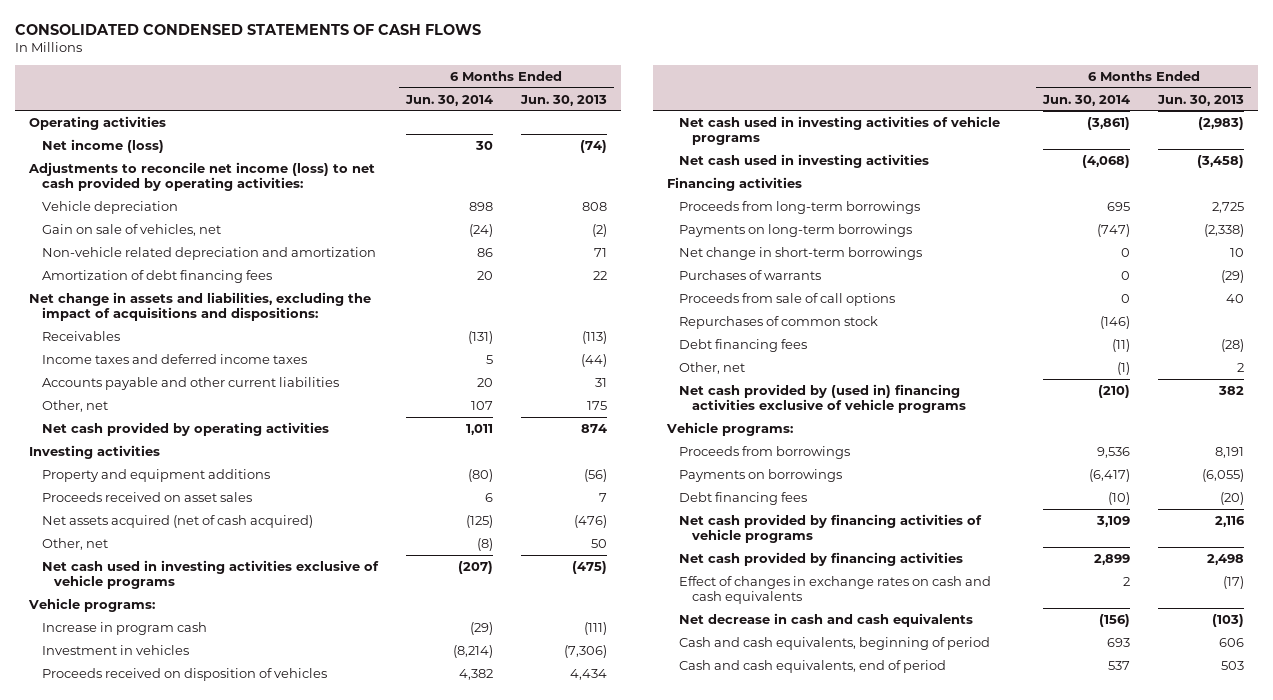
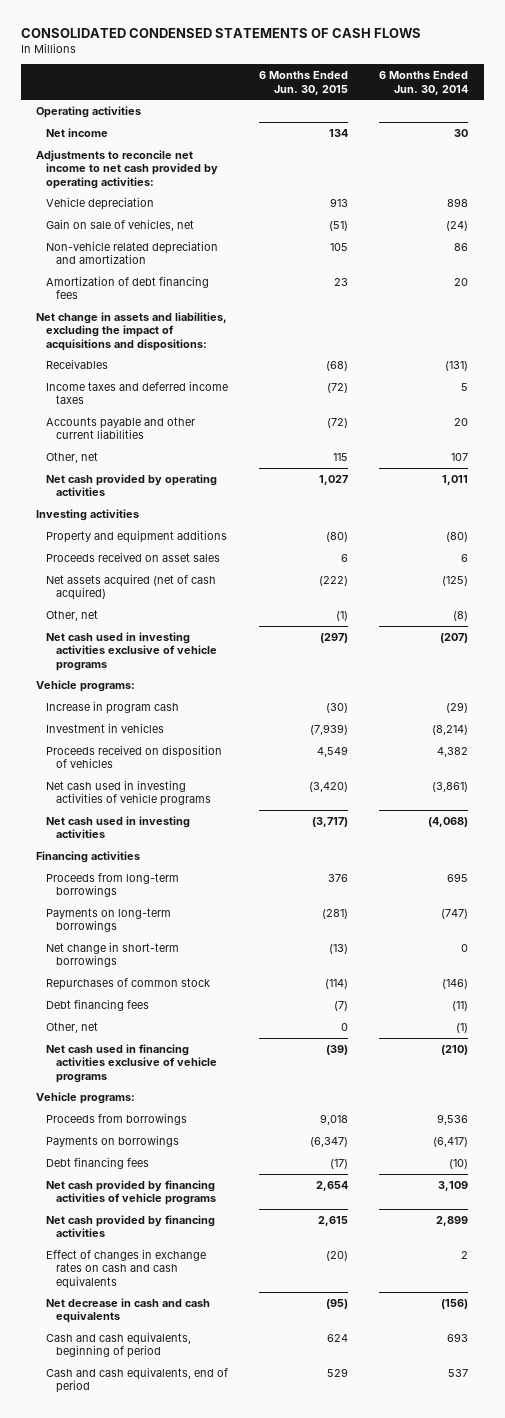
- | 6 Months Ended Jun. 30, 2014 | 6 Months Ended Jun. 30, 2013
+ | 6 Months Ended Jun. 30, 2015 | 6 Months Ended Jun. 30, 2014
- Net income (loss) | 30 | (74)
- Adjustments to reconcile net income (loss) to net cash provided by operating activities:
+ Net income | 134 | 30
+ Adjustments to reconcile net income to net cash provided by operating activities:
- Purchases of warrants | 0 | (29)
- Proceeds from sale of call options | 0 | 40
- Net cash provided by (used in) financing activities exclusive of vehicle programs | (210) | 382
+ Net cash used in financing activities exclusive of vehicle programs | (39) | (210)

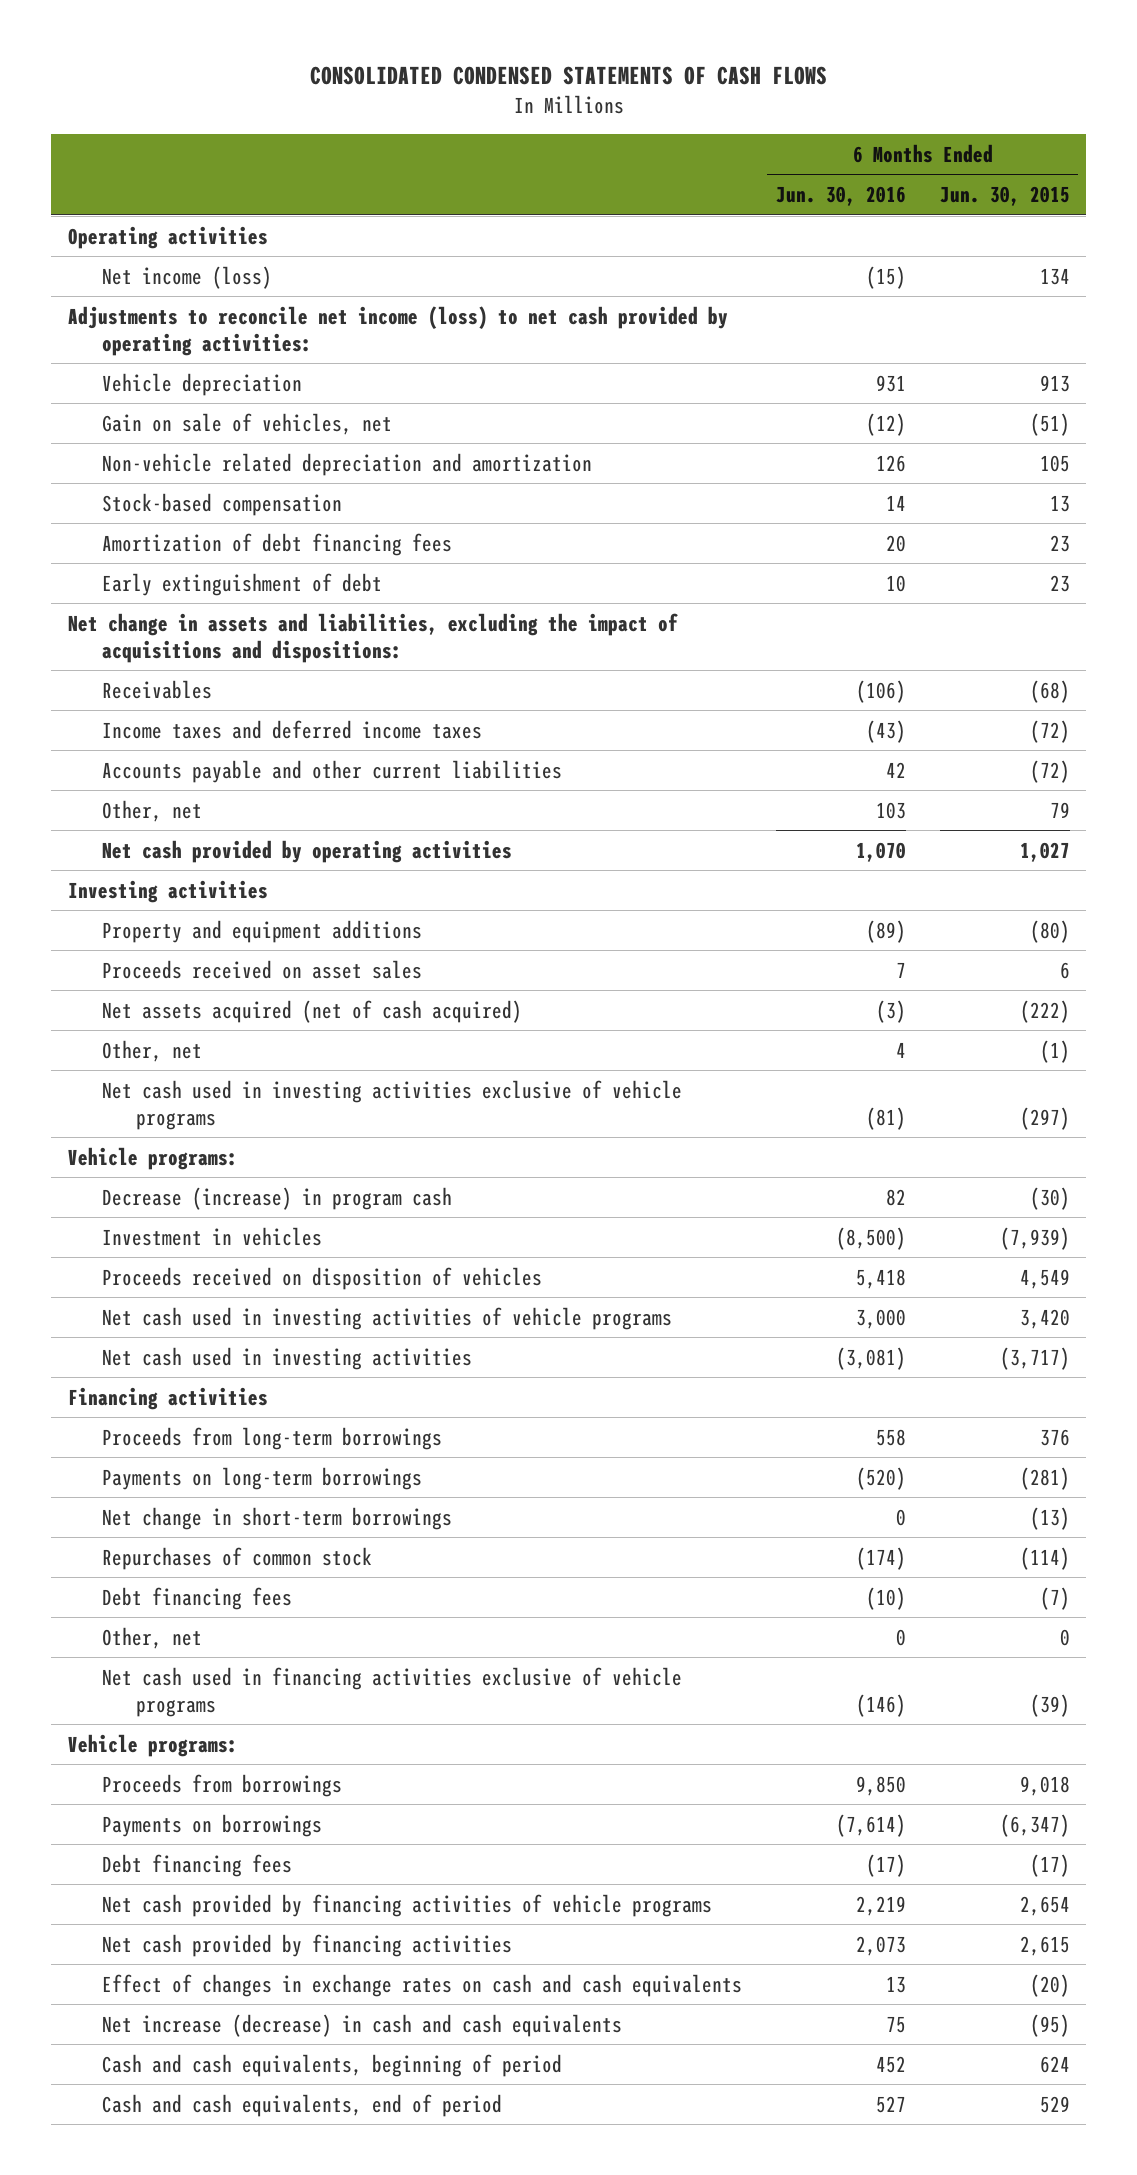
- | 6 Months Ended Jun. 30, 2015 | 6 Months Ended Jun. 30, 2014
+ | 6 Months Ended Jun. 30, 2016 | 6 Months Ended Jun. 30, 2015
- Net income | 134 | 30
- Adjustments to reconcile net income to net cash provided by operating activities:
+ Net income (loss) | (15) | 134
+ Adjustments to reconcile net income (loss) to net cash provided by operating activities:
+ Stock-based compensation | 14 | 13
+ Early extinguishment of debt | 10 | 23
- Other, net | 115 | 107
+ Other, net | 103 | 79
- Increase in program cash | (30) | (29)
+ Decrease (increase) in program cash | 82 | (30)
- Net cash used in investing activities of vehicle programs | (3,420) | (3,861)
+ Net cash used in investing activities of vehicle programs | 3,000 | 3,420
- Net decrease in cash and cash equivalents | (95) | (156)
+ Net increase (decrease) in cash and cash equivalents | 75 | (95)

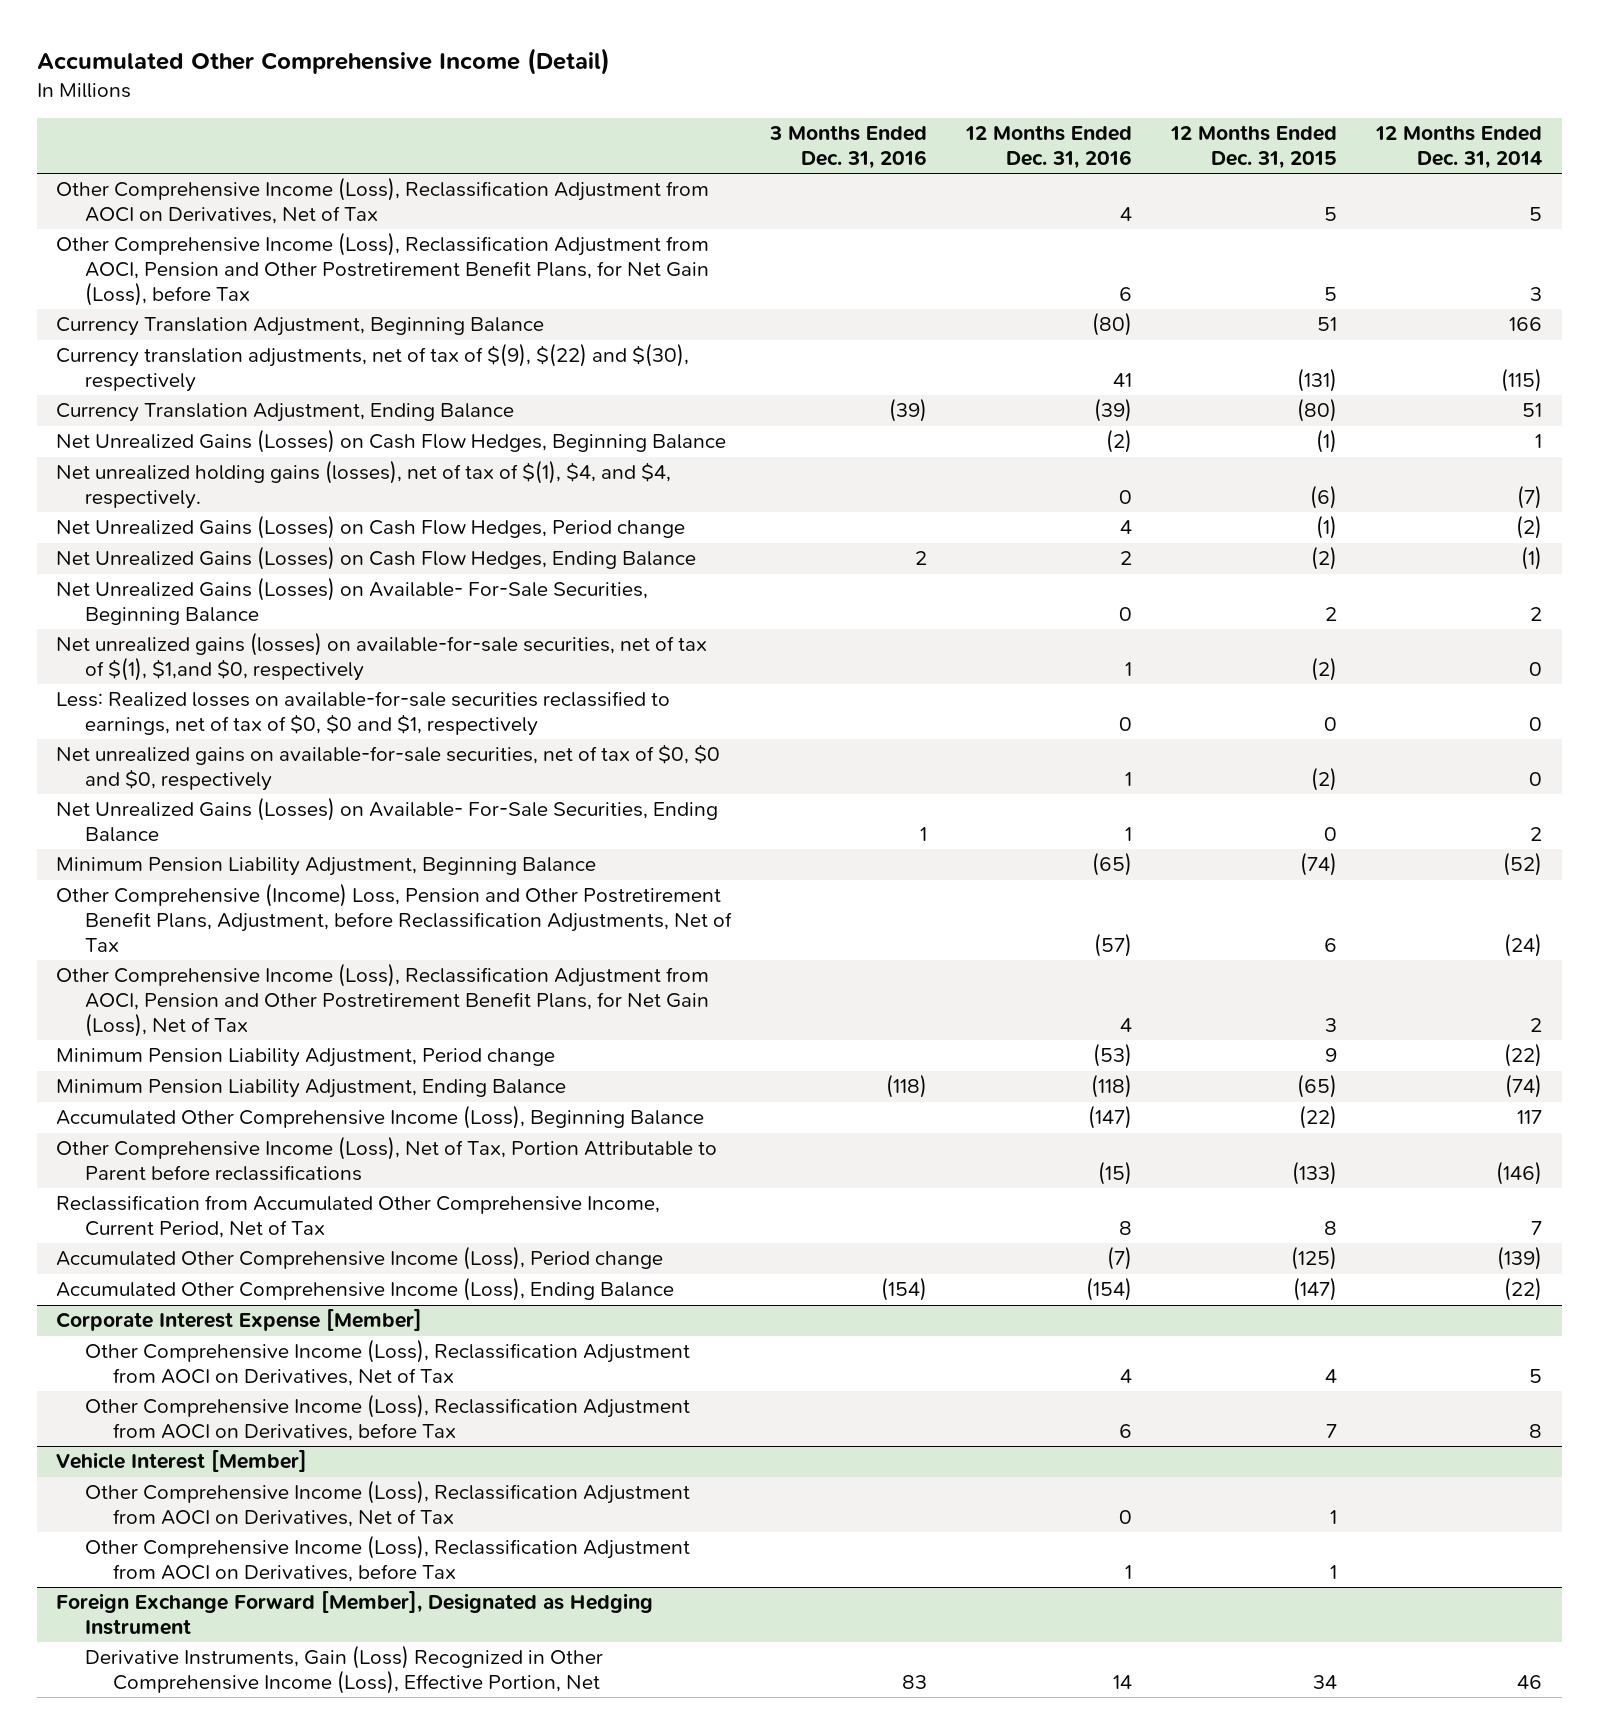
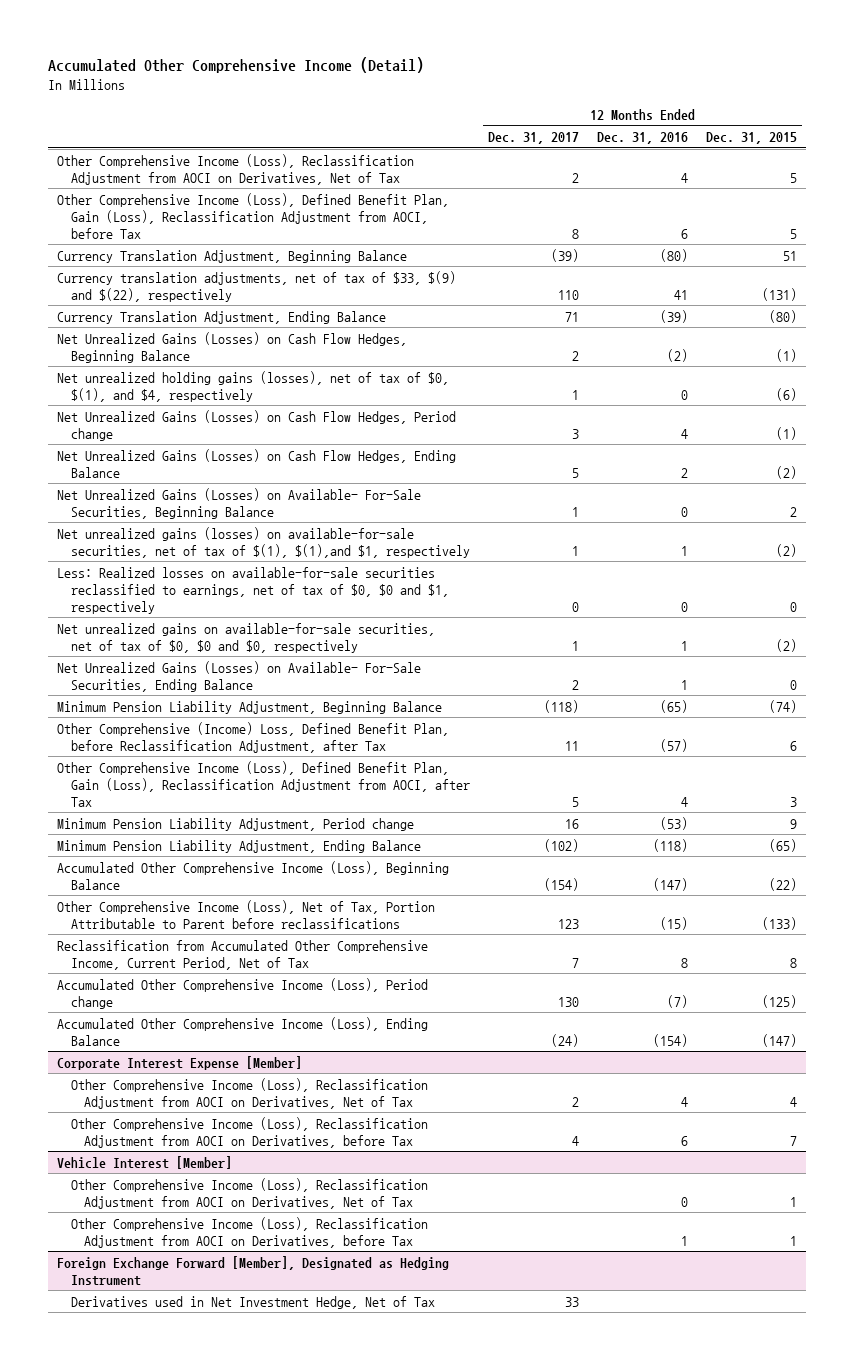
- | 3 Months Ended Dec. 31, 2016 | 12 Months Ended Dec. 31, 2016 | 12 Months Ended Dec. 31, 2015 | 12 Months Ended Dec. 31, 2014
+ | 12 Months Ended Dec. 31, 2017 | 12 Months Ended Dec. 31, 2016 | 12 Months Ended Dec. 31, 2015
- Other Comprehensive Income (Loss), Reclassification Adjustment from AOCI, Pension and Other Postretirement Benefit Plans, for Net Gain (Loss), before Tax | | 6 | 5 | 3
+ Other Comprehensive Income (Loss), Defined Benefit Plan, Gain (Loss), Reclassification Adjustment from AOCI, before Tax | 8 | 6 | 5
- Currency translation adjustments, net of tax of $(9), $(22) and $(30), respectively | | 41 | (131) | (115)
+ Currency translation adjustments, net of tax of $33, $(9) and $(22), respectively | 110 | 41 | (131)
- Net unrealized holding gains (losses), net of tax of $(1), $4, and $4, respectively. | | 0 | (6) | (7)
+ Net unrealized holding gains (losses), net of tax of $0, $(1), and $4, respectively | 1 | 0 | (6)
- Net unrealized gains (losses) on available-for-sale securities, net of tax of $(1), $1,and $0, respectively | | 1 | (2) | 0
+ Net unrealized gains (losses) on available-for-sale securities, net of tax of $(1), $(1),and $1, respectively | 1 | 1 | (2)
- Other Comprehensive (Income) Loss, Pension and Other Postretirement Benefit Plans, Adjustment, before Reclassification Adjustments, Net of Tax | | (57) | 6 | (24)
- Other Comprehensive Income (Loss), Reclassification Adjustment from AOCI, Pension and Other Postretirement Benefit Plans, for Net Gain (Loss), Net of Tax | | 4 | 3 | 2
+ Other Comprehensive (Income) Loss, Defined Benefit Plan, before Reclassification Adjustment, after Tax | 11 | (57) | 6
+ Other Comprehensive Income (Loss), Defined Benefit Plan, Gain (Loss), Reclassification Adjustment from AOCI, after Tax | 5 | 4 | 3
@ Foreign Exchange Forward [Member], Designated as Hedging Instrument
- Derivative Instruments, Gain (Loss) Recognized in Other Comprehensive Income (Loss), Effective Portion, Net | 83 | 14 | 34 | 46
+ Derivatives used in Net Investment Hedge, Net of Tax | 33 | |

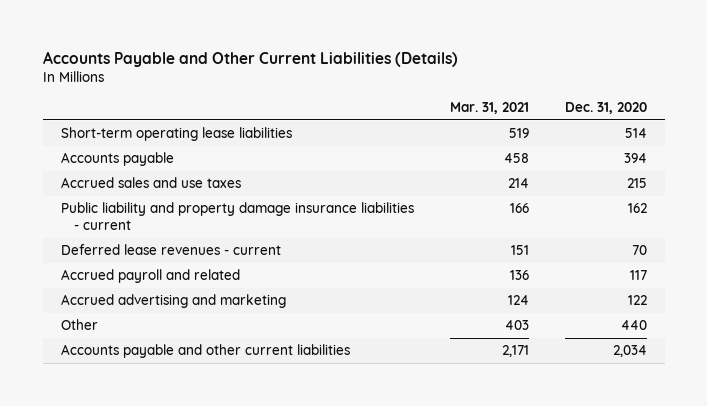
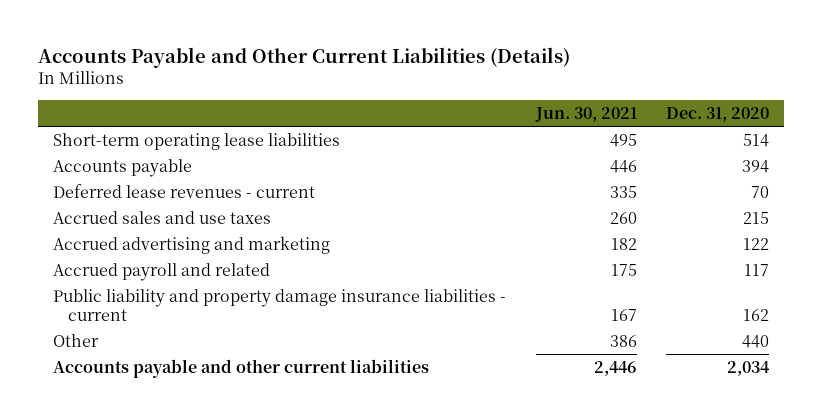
- | Mar. 31, 2021 | Dec. 31, 2020
+ | Jun. 30, 2021 | Dec. 31, 2020
moved down: Accrued sales and use taxes | 260 | 215
moved down: Accrued payroll and related | 175 | 117
moved down: Public liability and property damage insurance liabilities - current | 167 | 162

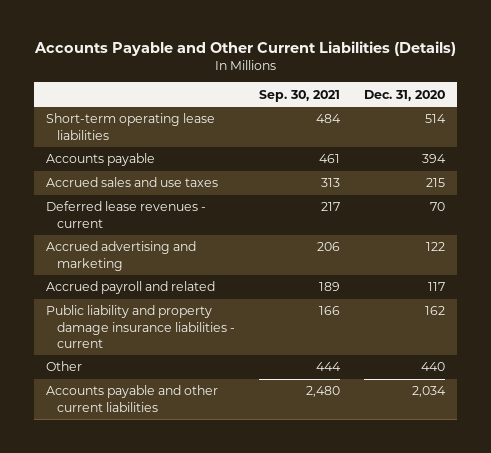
- | Jun. 30, 2021 | Dec. 31, 2020
+ | Sep. 30, 2021 | Dec. 31, 2020
moved down: Deferred lease revenues - current | 217 | 70

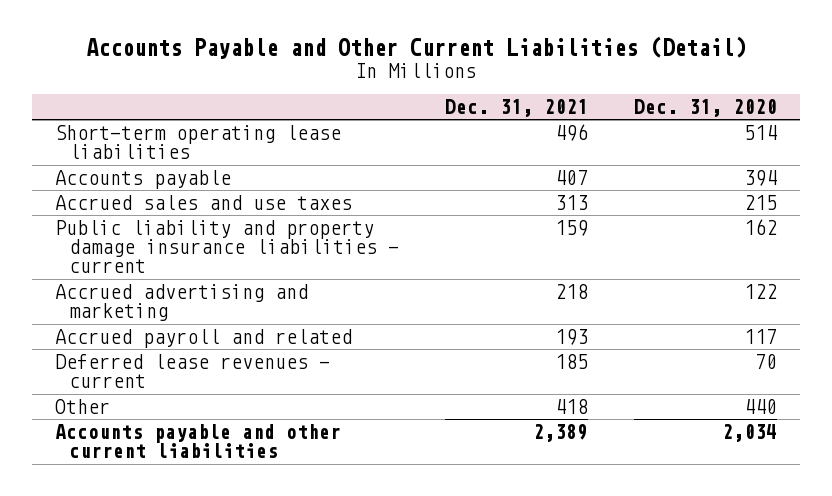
- Accounts Payable and Other Current Liabilities (Details)
+ Accounts Payable and Other Current Liabilities (Detail)
- | Sep. 30, 2021 | Dec. 31, 2020
+ | Dec. 31, 2021 | Dec. 31, 2020
moved up: Public liability and property damage insurance liabilities - current | 159 | 162
moved down: Deferred lease revenues - current | 185 | 70

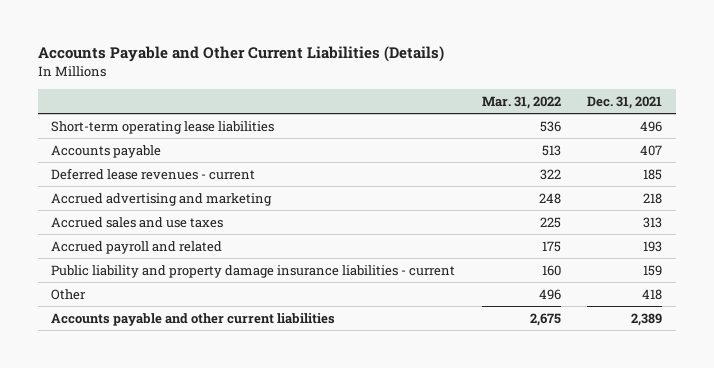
- Accounts Payable and Other Current Liabilities (Detail)
+ Accounts Payable and Other Current Liabilities (Details)
- | Dec. 31, 2021 | Dec. 31, 2020
+ | Mar. 31, 2022 | Dec. 31, 2021
moved up: Deferred lease revenues - current | 322 | 185
moved down: Accrued sales and use taxes | 225 | 313
moved down: Public liability and property damage insurance liabilities - current | 160 | 159

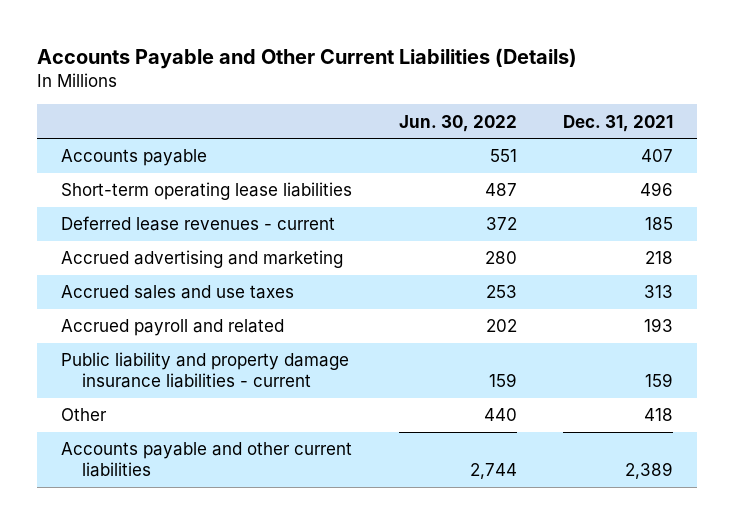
- | Mar. 31, 2022 | Dec. 31, 2021
+ | Jun. 30, 2022 | Dec. 31, 2021
moved down: Short-term operating lease liabilities | 487 | 496

